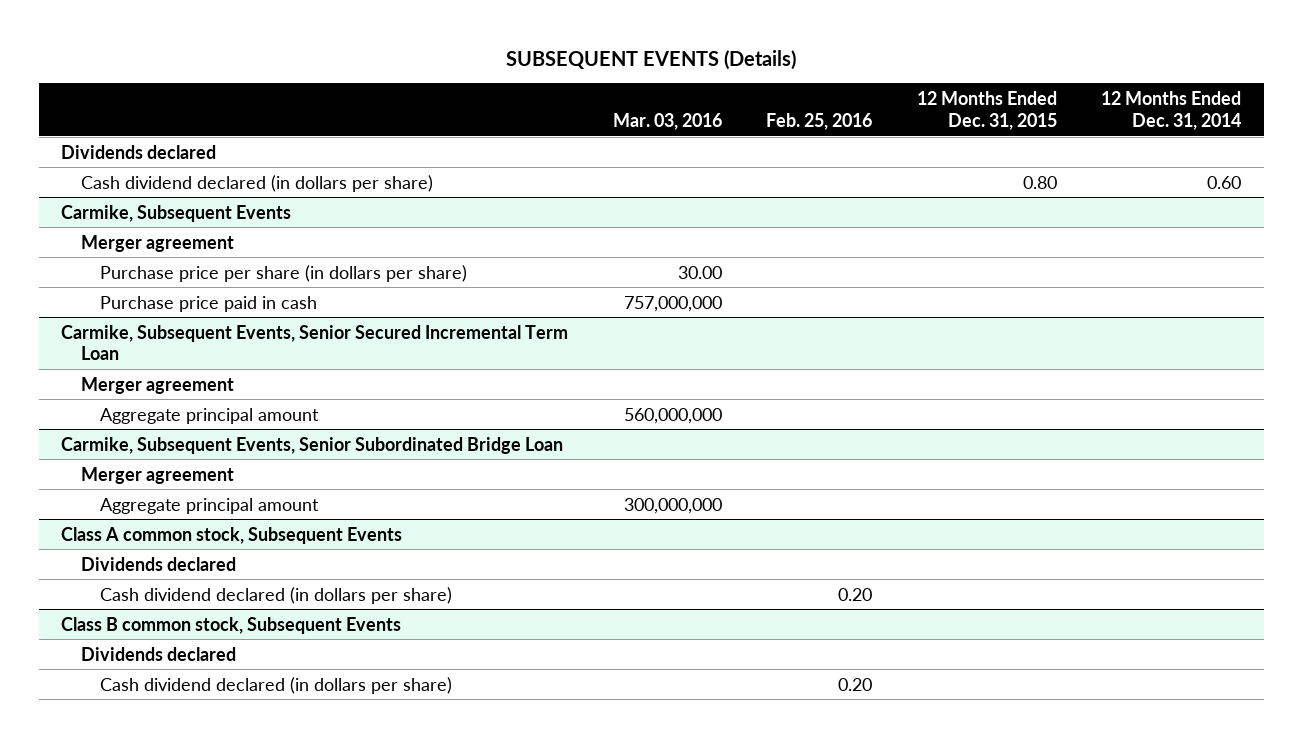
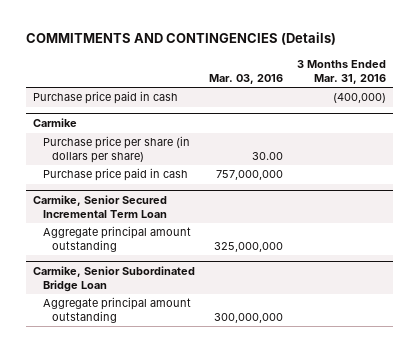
- SUBSEQUENT EVENTS (Details)
+ COMMITMENTS AND CONTINGENCIES (Details)
- | Mar. 03, 2016 | Feb. 25, 2016 | 12 Months Ended Dec. 31, 2015 | 12 Months Ended Dec. 31, 2014
+ | Mar. 03, 2016 | 3 Months Ended Mar. 31, 2016
- Dividends declared
- Cash dividend declared (in dollars per share) | | | 0.80 | 0.60
- Carmike, Subsequent Events
- Merger agreement
+ Purchase price paid in cash | | (400,000)
+ Carmike
- Carmike, Subsequent Events, Senior Secured Incremental Term Loan
- Merger agreement
- Aggregate principal amount | 560,000,000 | | |
- Carmike, Subsequent Events, Senior Subordinated Bridge Loan
- Merger agreement
- Aggregate principal amount | 300,000,000 | | |
- Class A common stock, Subsequent Events
- Dividends declared
- Cash dividend declared (in dollars per share) | | 0.20 | |
- Class B common stock, Subsequent Events
- Dividends declared
- Cash dividend declared (in dollars per share) | | 0.20 | |
+ Carmike, Senior Secured Incremental Term Loan
+ Aggregate principal amount outstanding | 325,000,000 |
+ Carmike, Senior Subordinated Bridge Loan
+ Aggregate principal amount outstanding | 300,000,000 |

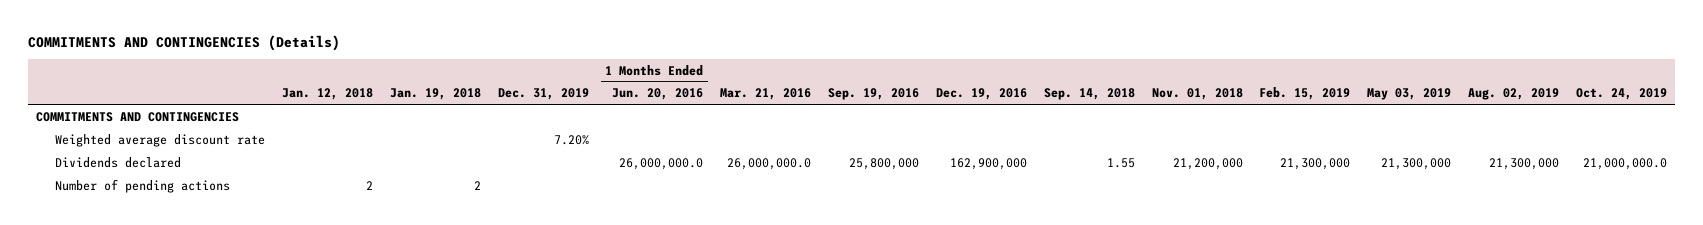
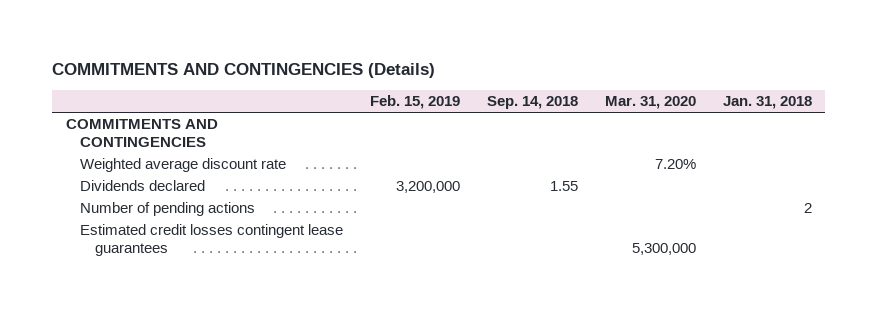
- | Jan. 12, 2018 | Jan. 19, 2018 | Dec. 31, 2019 | 1 Months Ended Jun. 20, 2016 | Mar. 21, 2016 | Sep. 19, 2016 | Dec. 19, 2016 | Sep. 14, 2018 | Nov. 01, 2018 | Feb. 15, 2019 | May 03, 2019 | Aug. 02, 2019 | Oct. 24, 2019
+ | Feb. 15, 2019 | Sep. 14, 2018 | Mar. 31, 2020 | Jan. 31, 2018
- Dividends declared | | | | 26,000,000.0 | 26,000,000.0 | 25,800,000 | 162,900,000 | 1.55 | 21,200,000 | 21,300,000 | 21,300,000 | 21,300,000 | 21,000,000.0
+ Dividends declared | 3,200,000 | 1.55 | |
+ Estimated credit losses contingent lease guarantees | | | 5,300,000 |

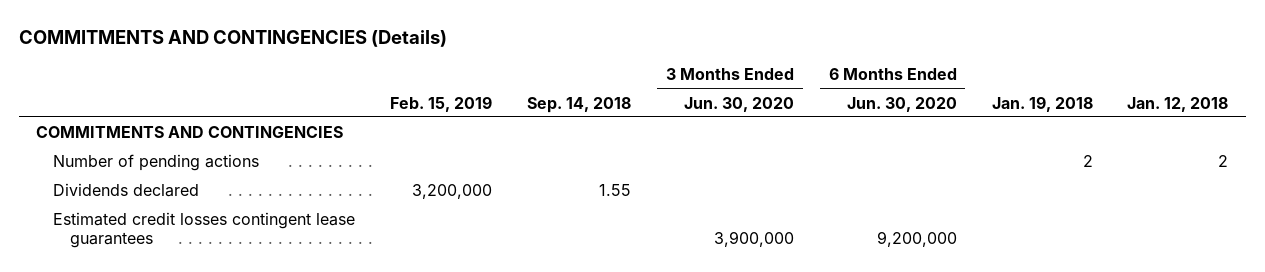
- | Feb. 15, 2019 | Sep. 14, 2018 | Mar. 31, 2020 | Jan. 31, 2018
+ | Feb. 15, 2019 | Sep. 14, 2018 | 3 Months Ended Jun. 30, 2020 | 6 Months Ended Jun. 30, 2020 | Jan. 19, 2018 | Jan. 12, 2018
- Weighted average discount rate | | | 7.20% |
moved down: Dividends declared | 3,200,000 | 1.55 | | | |

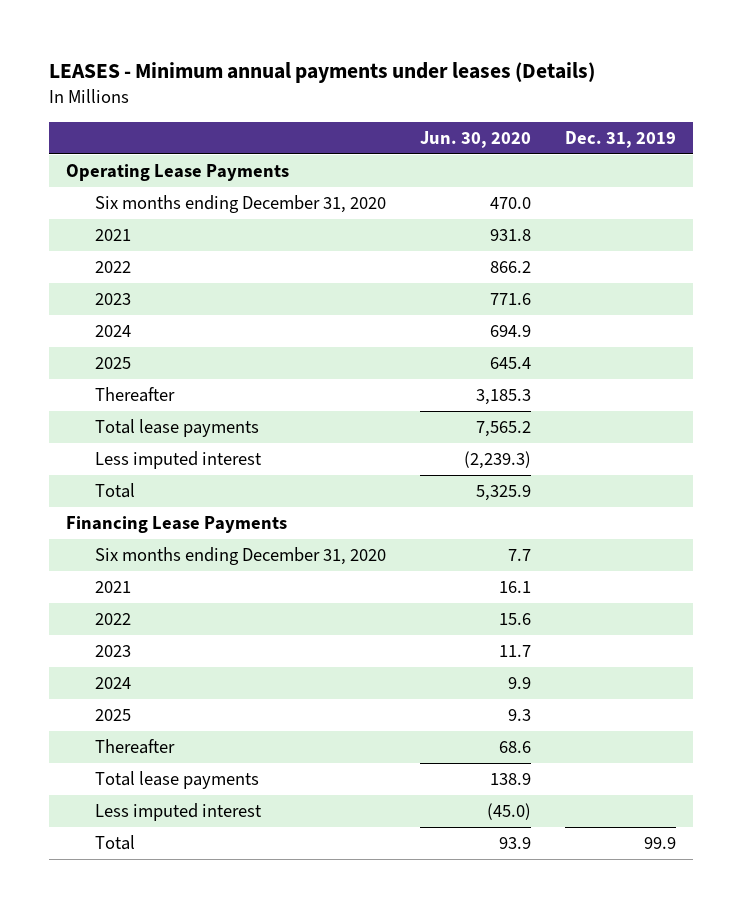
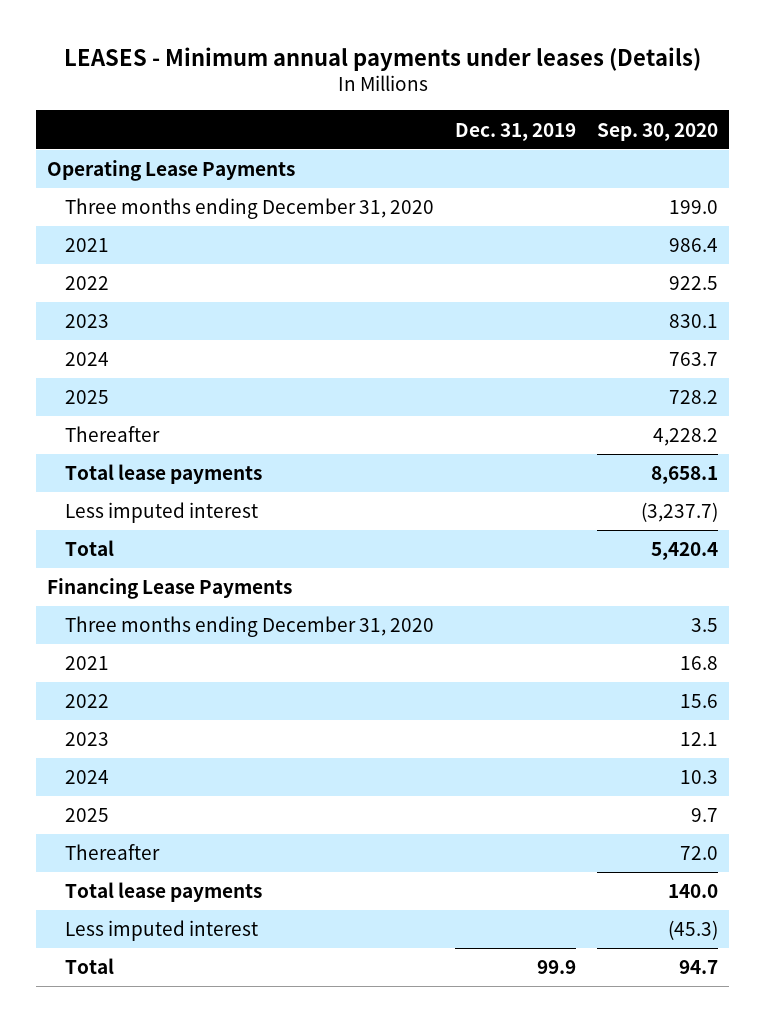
- | Jun. 30, 2020 | Dec. 31, 2019
+ | Dec. 31, 2019 | Sep. 30, 2020
- Six months ending December 31, 2020 | 470.0 |
+ Three months ending December 31, 2020 | | 199.0
- Six months ending December 31, 2020 | 7.7 |
+ Three months ending December 31, 2020 | | 3.5

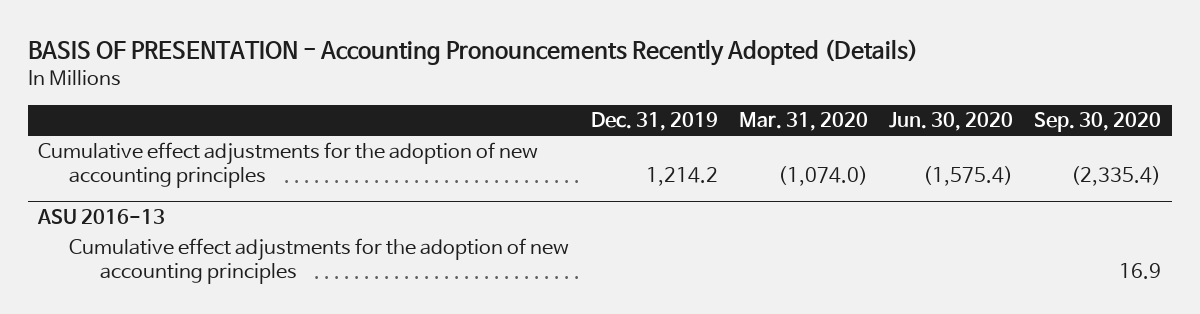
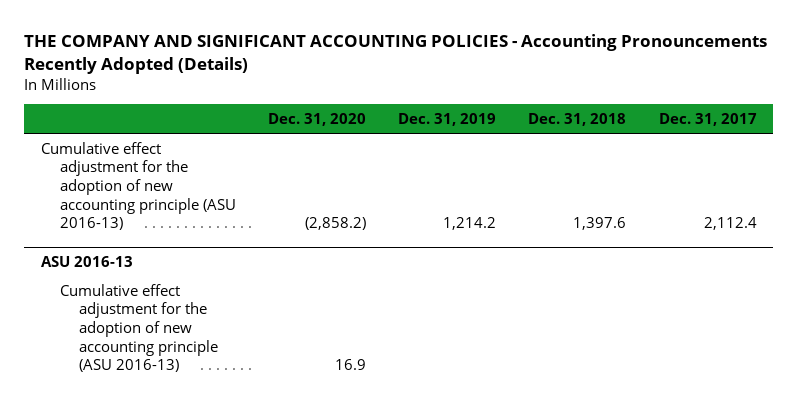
- BASIS OF PRESENTATION - Accounting Pronouncements Recently Adopted (Details)
+ THE COMPANY AND SIGNIFICANT ACCOUNTING POLICIES - Accounting Pronouncements Recently Adopted (Details)
- | Dec. 31, 2019 | Mar. 31, 2020 | Jun. 30, 2020 | Sep. 30, 2020
+ | Dec. 31, 2020 | Dec. 31, 2019 | Dec. 31, 2018 | Dec. 31, 2017
- Cumulative effect adjustments for the adoption of new accounting principles | 1,214.2 | (1,074.0) | (1,575.4) | (2,335.4)
+ Cumulative effect adjustment for the adoption of new accounting principle (ASU 2016-13) | (2,858.2) | 1,214.2 | 1,397.6 | 2,112.4
@ ASU 2016-13
- Cumulative effect adjustments for the adoption of new accounting principles | | | | 16.9
+ Cumulative effect adjustment for the adoption of new accounting principle (ASU 2016-13) | 16.9 | | |

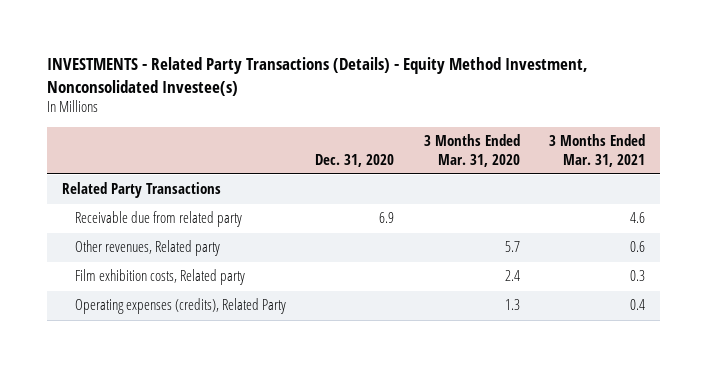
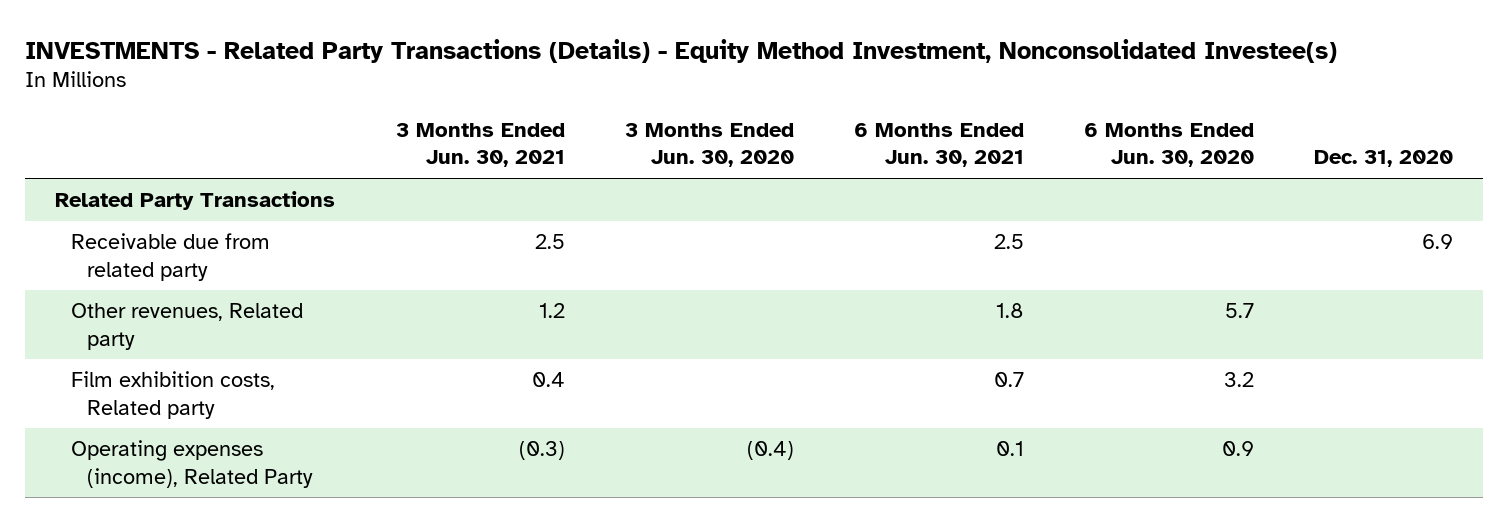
- | Dec. 31, 2020 | 3 Months Ended Mar. 31, 2020 | 3 Months Ended Mar. 31, 2021
+ | 3 Months Ended Jun. 30, 2021 | 3 Months Ended Jun. 30, 2020 | 6 Months Ended Jun. 30, 2021 | 6 Months Ended Jun. 30, 2020 | Dec. 31, 2020
- Operating expenses (credits), Related Party | | 1.3 | 0.4
+ Operating expenses (income), Related Party | (0.3) | (0.4) | 0.1 | 0.9 |

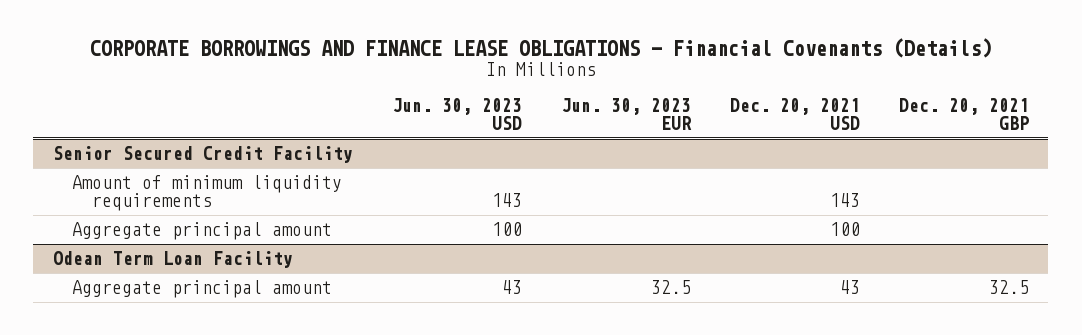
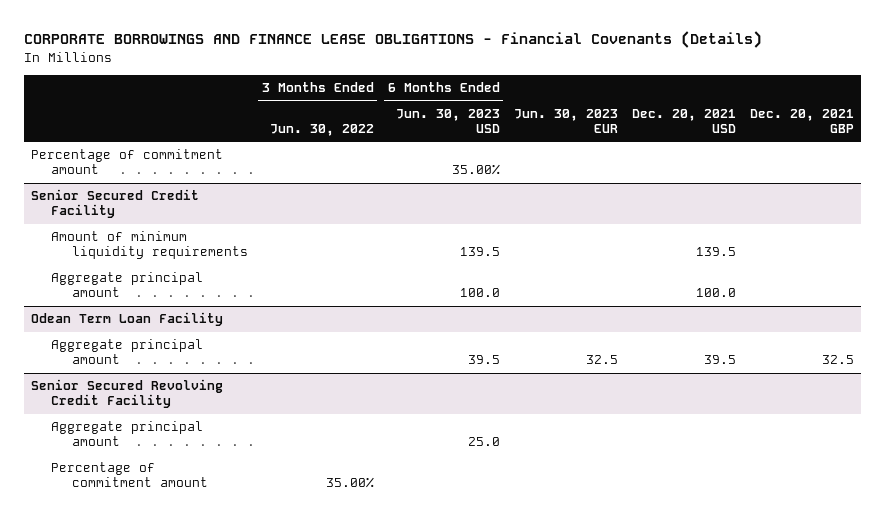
- | Jun. 30, 2023 USD | Jun. 30, 2023 EUR | Dec. 20, 2021 USD | Dec. 20, 2021 GBP
+ | 3 Months Ended Jun. 30, 2022 | 6 Months Ended Jun. 30, 2023 USD | Jun. 30, 2023 EUR | Dec. 20, 2021 USD | Dec. 20, 2021 GBP
+ Percentage of commitment amount | | 35.00% | | |
@ Senior Secured Credit Facility
- Amount of minimum liquidity requirements | 143 | | 143 |
- Aggregate principal amount | 100 | | 100 |
+ Amount of minimum liquidity requirements | | 139.5 | | 139.5 |
+ Aggregate principal amount | | 100.0 | | 100.0 |
@ Odean Term Loan Facility
- Aggregate principal amount | 43 | 32.5 | 43 | 32.5
+ Aggregate principal amount | | 39.5 | 32.5 | 39.5 | 32.5
+ Senior Secured Revolving Credit Facility
+ Aggregate principal amount | | 25.0 | | |
+ Percentage of commitment amount | 35.00% | | | |

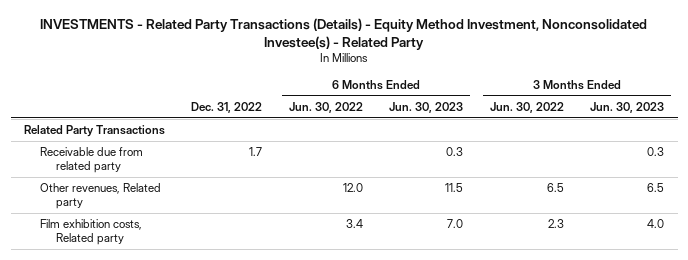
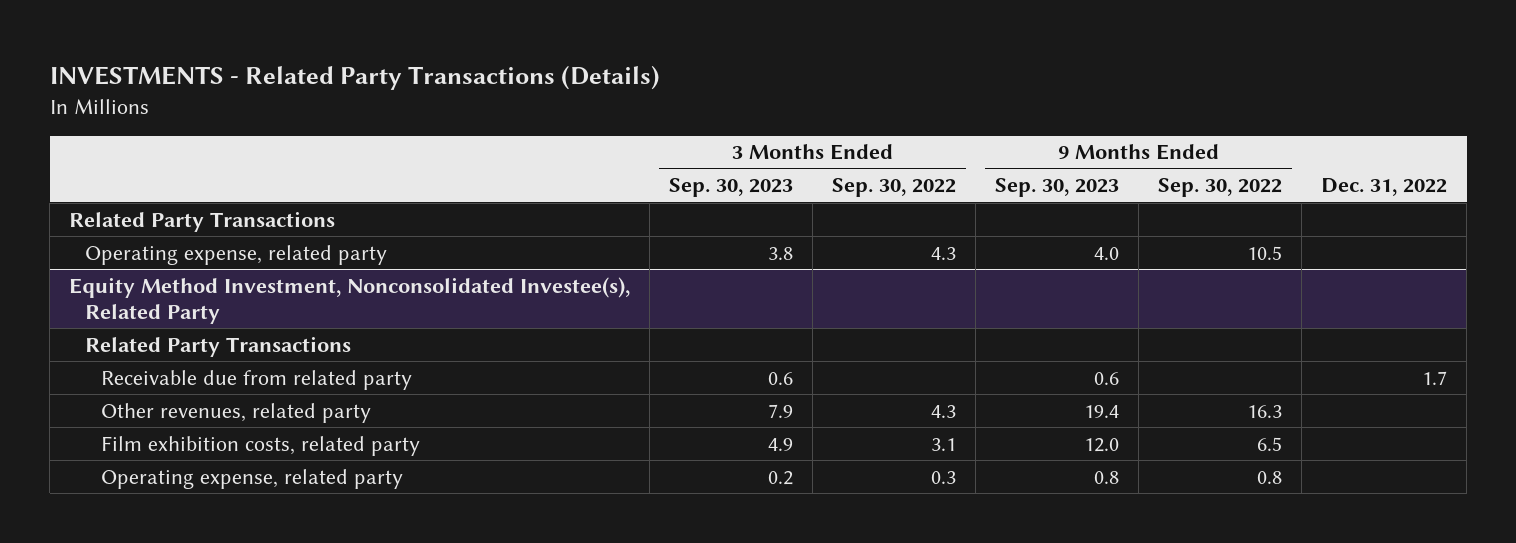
- INVESTMENTS - Related Party Transactions (Details) - Equity Method Investment, Nonconsolidated Investee(s) - Related Party
+ INVESTMENTS - Related Party Transactions (Details)
- | Dec. 31, 2022 | 6 Months Ended Jun. 30, 2022 | 6 Months Ended Jun. 30, 2023 | 3 Months Ended Jun. 30, 2022 | 3 Months Ended Jun. 30, 2023
+ | 3 Months Ended Sep. 30, 2023 | 3 Months Ended Sep. 30, 2022 | 9 Months Ended Sep. 30, 2023 | 9 Months Ended Sep. 30, 2022 | Dec. 31, 2022
- Receivable due from related party | 1.7 | | 0.3 | | 0.3
- Other revenues, Related party | | 12.0 | 11.5 | 6.5 | 6.5
- Film exhibition costs, Related party | | 3.4 | 7.0 | 2.3 | 4.0
+ Operating expense, related party | 3.8 | 4.3 | 4.0 | 10.5 |
+ Equity Method Investment, Nonconsolidated Investee(s), Related Party
+ Related Party Transactions
+ Receivable due from related party | 0.6 | | 0.6 | | 1.7
+ Other revenues, related party | 7.9 | 4.3 | 19.4 | 16.3 |
+ Film exhibition costs, related party | 4.9 | 3.1 | 12.0 | 6.5 |
+ Operating expense, related party | 0.2 | 0.3 | 0.8 | 0.8 |

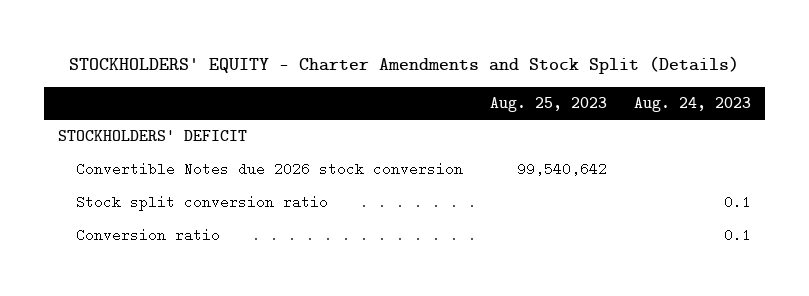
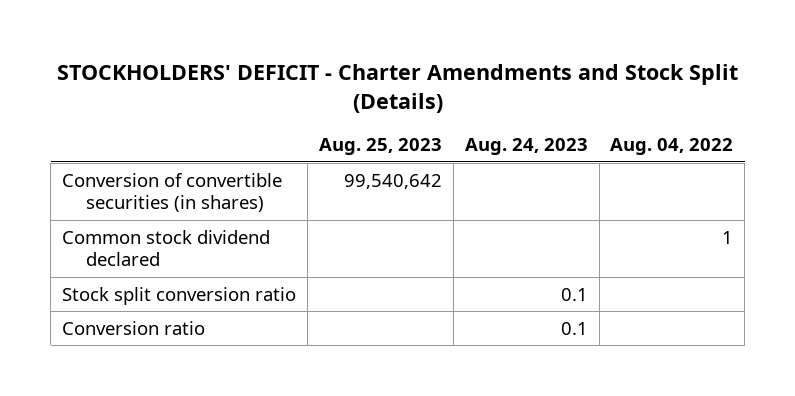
- STOCKHOLDERS' EQUITY - Charter Amendments and Stock Split (Details)
+ STOCKHOLDERS' DEFICIT - Charter Amendments and Stock Split (Details)
- | Aug. 25, 2023 | Aug. 24, 2023
+ | Aug. 25, 2023 | Aug. 24, 2023 | Aug. 04, 2022
- STOCKHOLDERS' DEFICIT
- Convertible Notes due 2026 stock conversion | 99,540,642 |
+ Conversion of convertible securities (in shares) | 99,540,642 | |
+ Common stock dividend declared | | | 1

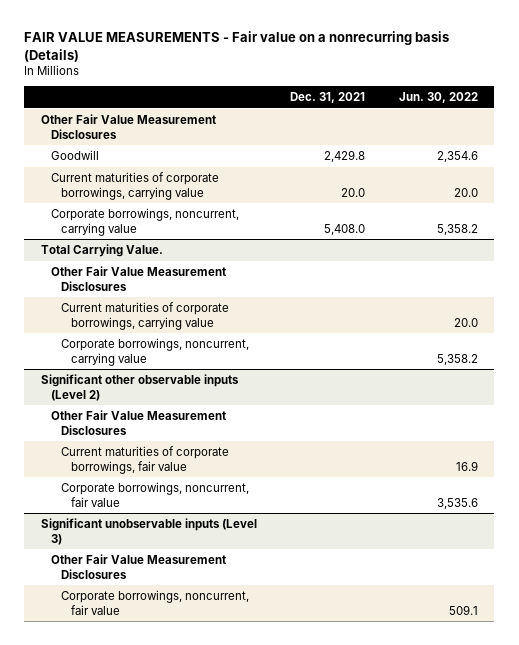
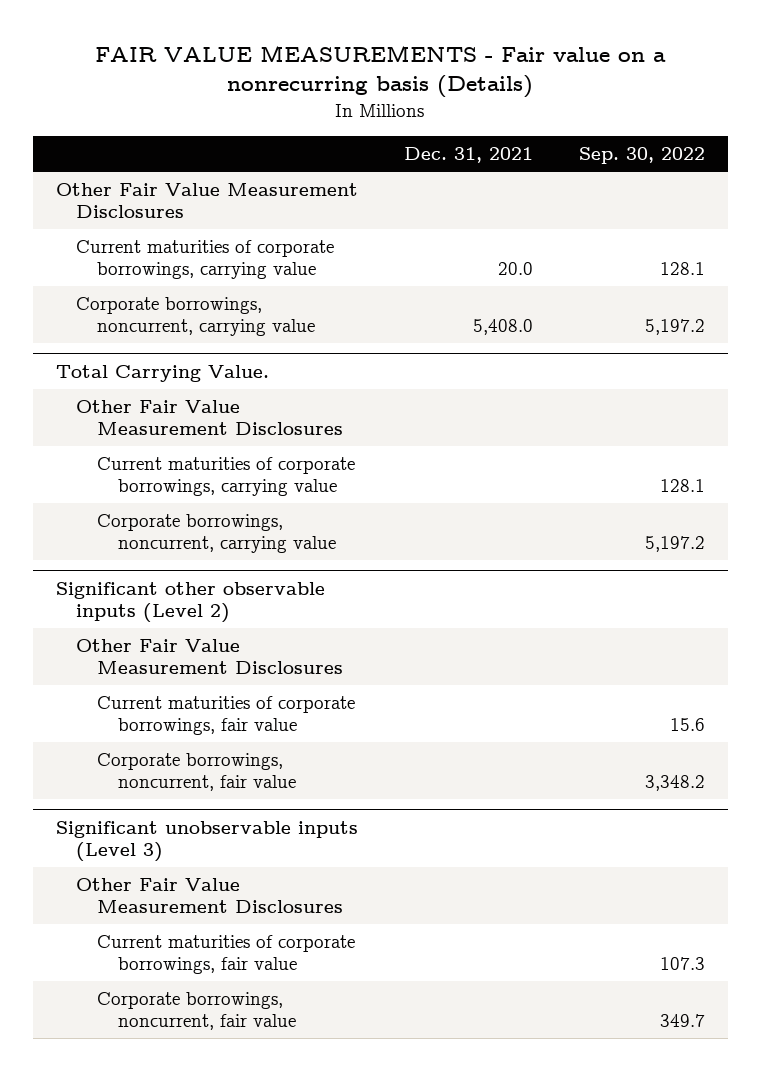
- | Dec. 31, 2021 | Jun. 30, 2022
+ | Dec. 31, 2021 | Sep. 30, 2022
- Goodwill | 2,429.8 | 2,354.6
@ Significant unobservable inputs (Level 3)
+ Current maturities of corporate borrowings, fair value | | 107.3

